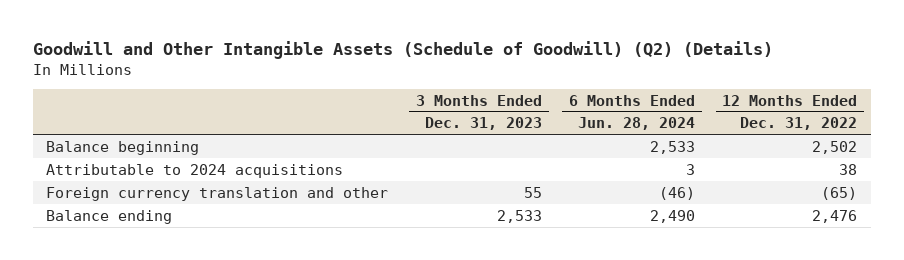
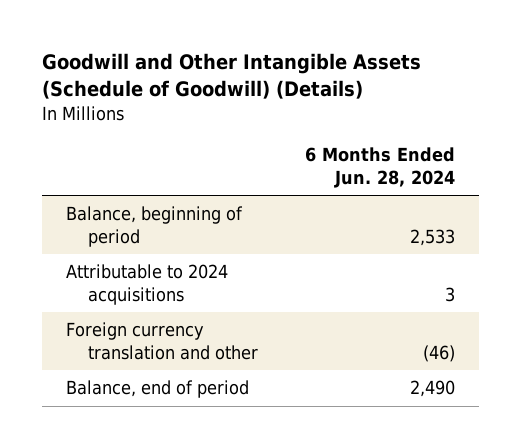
- Goodwill and Other Intangible Assets (Schedule of Goodwill) (Q2) (Details)
+ Goodwill and Other Intangible Assets (Schedule of Goodwill) (Details)
- | 3 Months Ended Dec. 31, 2023 | 6 Months Ended Jun. 28, 2024 | 12 Months Ended Dec. 31, 2022
+ | 6 Months Ended Jun. 28, 2024
- Balance beginning | | 2,533 | 2,502
+ Balance, beginning of period | 2,533
- Balance ending | 2,533 | 2,490 | 2,476
+ Balance, end of period | 2,490

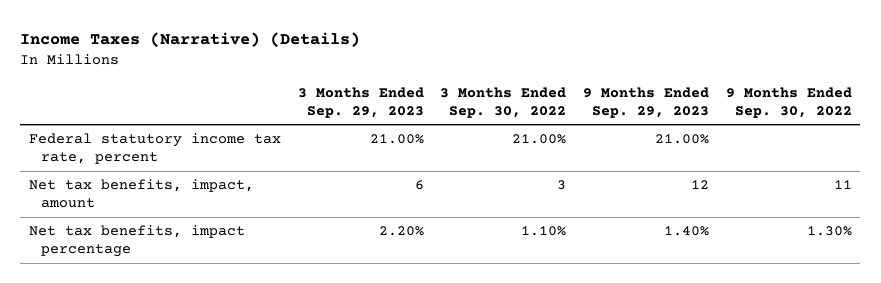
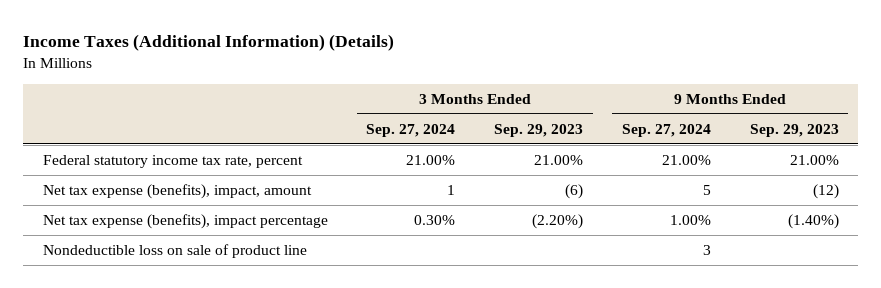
- Income Taxes (Narrative) (Details)
+ Income Taxes (Additional Information) (Details)
- | 3 Months Ended Sep. 29, 2023 | 3 Months Ended Sep. 30, 2022 | 9 Months Ended Sep. 29, 2023 | 9 Months Ended Sep. 30, 2022
+ | 3 Months Ended Sep. 27, 2024 | 3 Months Ended Sep. 29, 2023 | 9 Months Ended Sep. 27, 2024 | 9 Months Ended Sep. 29, 2023
- Net tax benefits, impact, amount | 6 | 3 | 12 | 11
- Net tax benefits, impact percentage | 2.20% | 1.10% | 1.40% | 1.30%
+ Net tax expense (benefits), impact, amount | 1 | (6) | 5 | (12)
+ Net tax expense (benefits), impact percentage | 0.30% | (2.20%) | 1.00% | (1.40%)
+ Nondeductible loss on sale of product line | | | 3 |

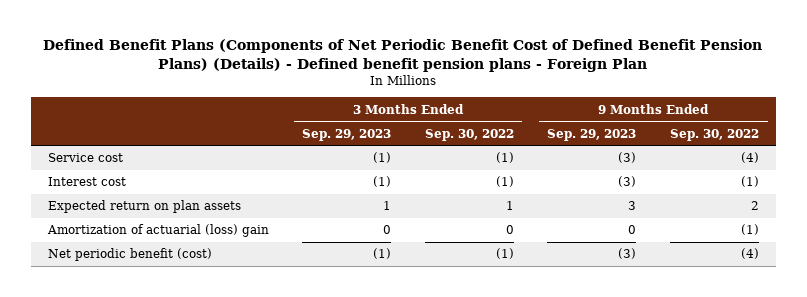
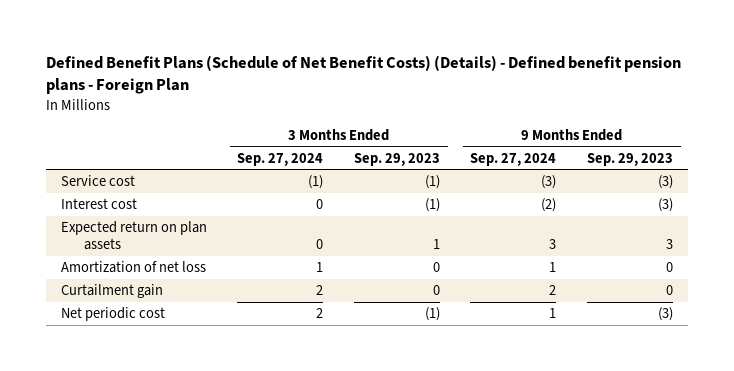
- Defined Benefit Plans (Components of Net Periodic Benefit Cost of Defined Benefit Pension Plans) (Details) - Defined benefit pension plans - Foreign Plan
+ Defined Benefit Plans (Schedule of Net Benefit Costs) (Details) - Defined benefit pension plans - Foreign Plan
- | 3 Months Ended Sep. 29, 2023 | 3 Months Ended Sep. 30, 2022 | 9 Months Ended Sep. 29, 2023 | 9 Months Ended Sep. 30, 2022
+ | 3 Months Ended Sep. 27, 2024 | 3 Months Ended Sep. 29, 2023 | 9 Months Ended Sep. 27, 2024 | 9 Months Ended Sep. 29, 2023
- Amortization of actuarial (loss) gain | 0 | 0 | 0 | (1)
- Net periodic benefit (cost) | (1) | (1) | (3) | (4)
+ Amortization of net loss | 1 | 0 | 1 | 0
+ Curtailment gain | 2 | 0 | 2 | 0
+ Net periodic cost | 2 | (1) | 1 | (3)

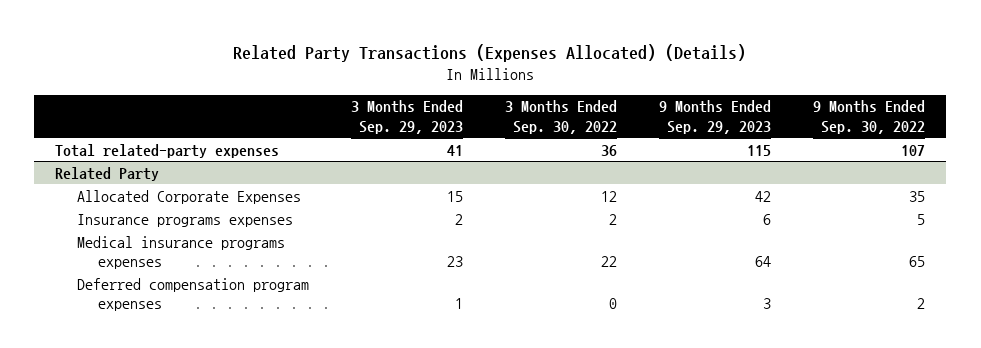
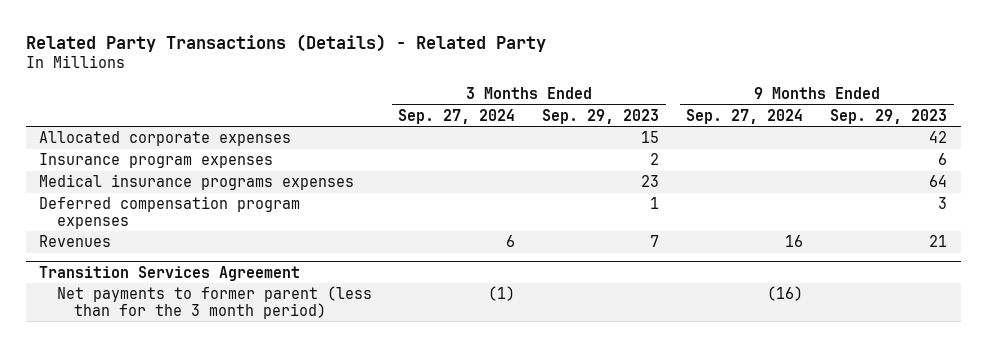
- Related Party Transactions (Expenses Allocated) (Details)
+ Related Party Transactions (Details) - Related Party
- | 3 Months Ended Sep. 29, 2023 | 3 Months Ended Sep. 30, 2022 | 9 Months Ended Sep. 29, 2023 | 9 Months Ended Sep. 30, 2022
+ | 3 Months Ended Sep. 27, 2024 | 3 Months Ended Sep. 29, 2023 | 9 Months Ended Sep. 27, 2024 | 9 Months Ended Sep. 29, 2023
- Total related-party expenses | 41 | 36 | 115 | 107
- Related Party
- Allocated Corporate Expenses | 15 | 12 | 42 | 35
- Insurance programs expenses | 2 | 2 | 6 | 5
+ Allocated corporate expenses | | 15 | | 42
+ Insurance program expenses | | 2 | | 6
+ Revenues | 6 | 7 | 16 | 21
+ Transition Services Agreement
+ Net payments to former parent (less than for the 3 month period) | (1) | | (16) |

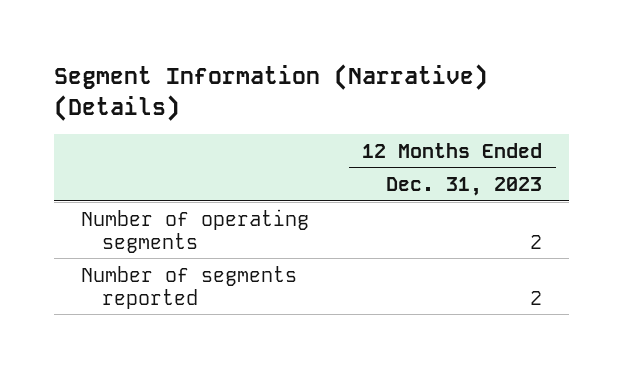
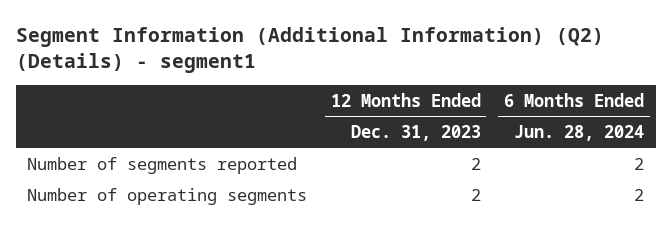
- Segment Information (Narrative) (Details)
+ Segment Information (Additional Information) (Q2) (Details) - segment1
- | 12 Months Ended Dec. 31, 2023
+ | 12 Months Ended Dec. 31, 2023 | 6 Months Ended Jun. 28, 2024
moved down: Number of operating segments | 2 | 2

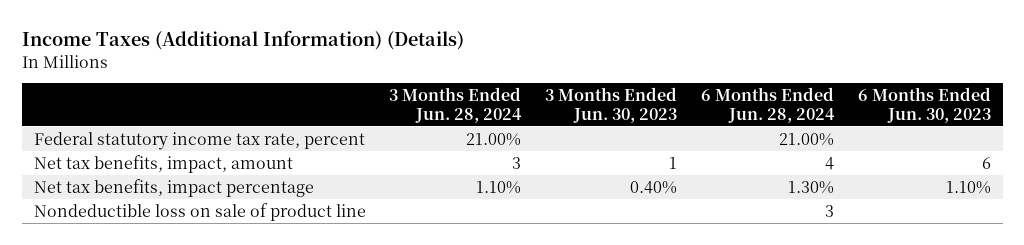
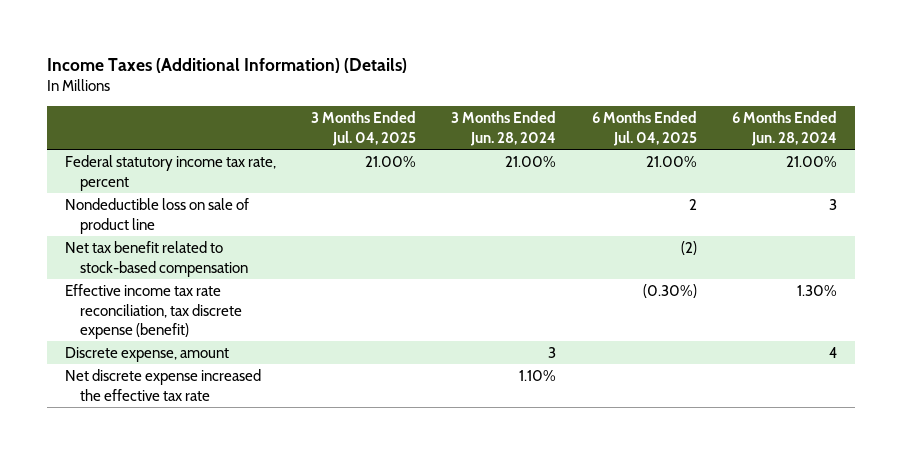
- | 3 Months Ended Jun. 28, 2024 | 3 Months Ended Jun. 30, 2023 | 6 Months Ended Jun. 28, 2024 | 6 Months Ended Jun. 30, 2023
+ | 3 Months Ended Jul. 04, 2025 | 3 Months Ended Jun. 28, 2024 | 6 Months Ended Jul. 04, 2025 | 6 Months Ended Jun. 28, 2024
- Net tax benefits, impact, amount | 3 | 1 | 4 | 6
- Net tax benefits, impact percentage | 1.10% | 0.40% | 1.30% | 1.10%
+ Net tax benefit related to stock-based compensation | | | (2) |
+ Effective income tax rate reconciliation, tax discrete expense (benefit) | | | (0.30%) | 1.30%
+ Discrete expense, amount | | 3 | | 4
+ Net discrete expense increased the effective tax rate | | 1.10% | |

